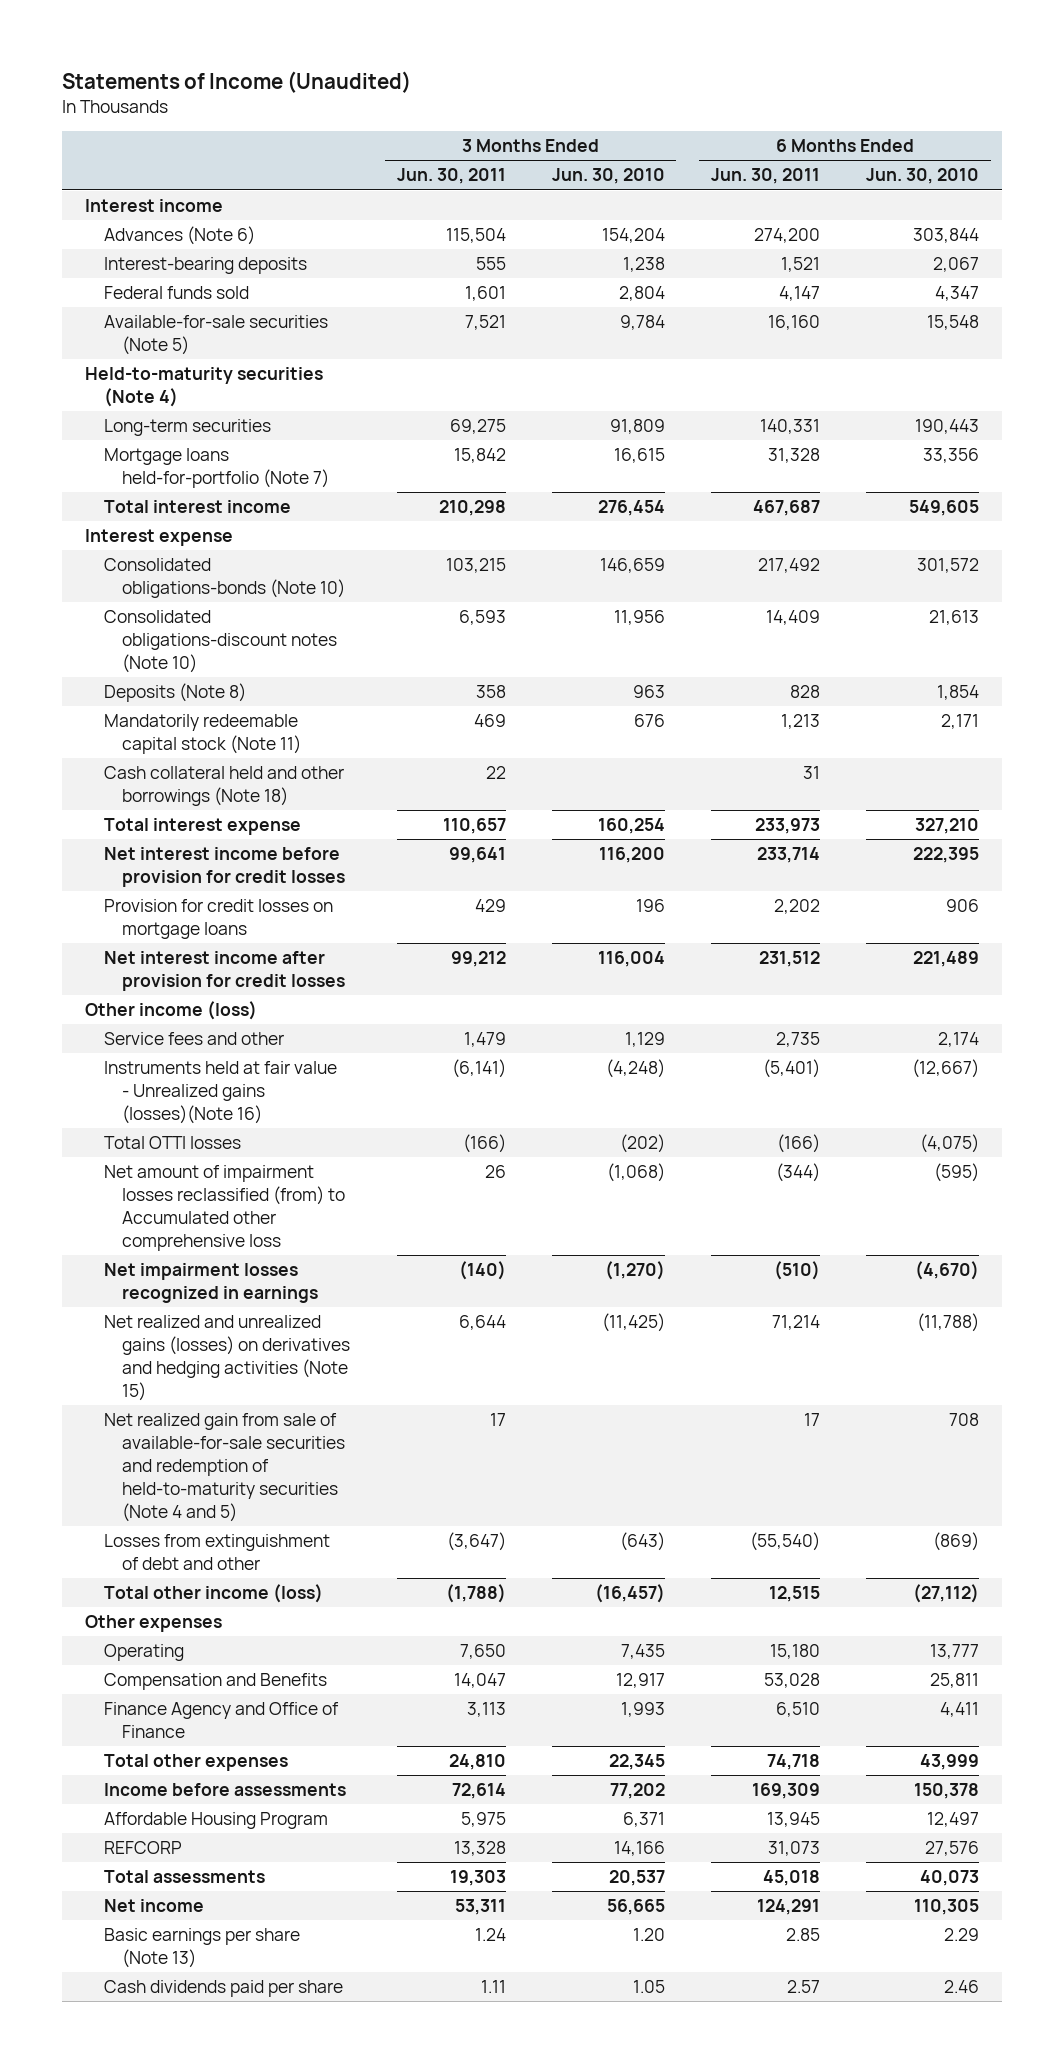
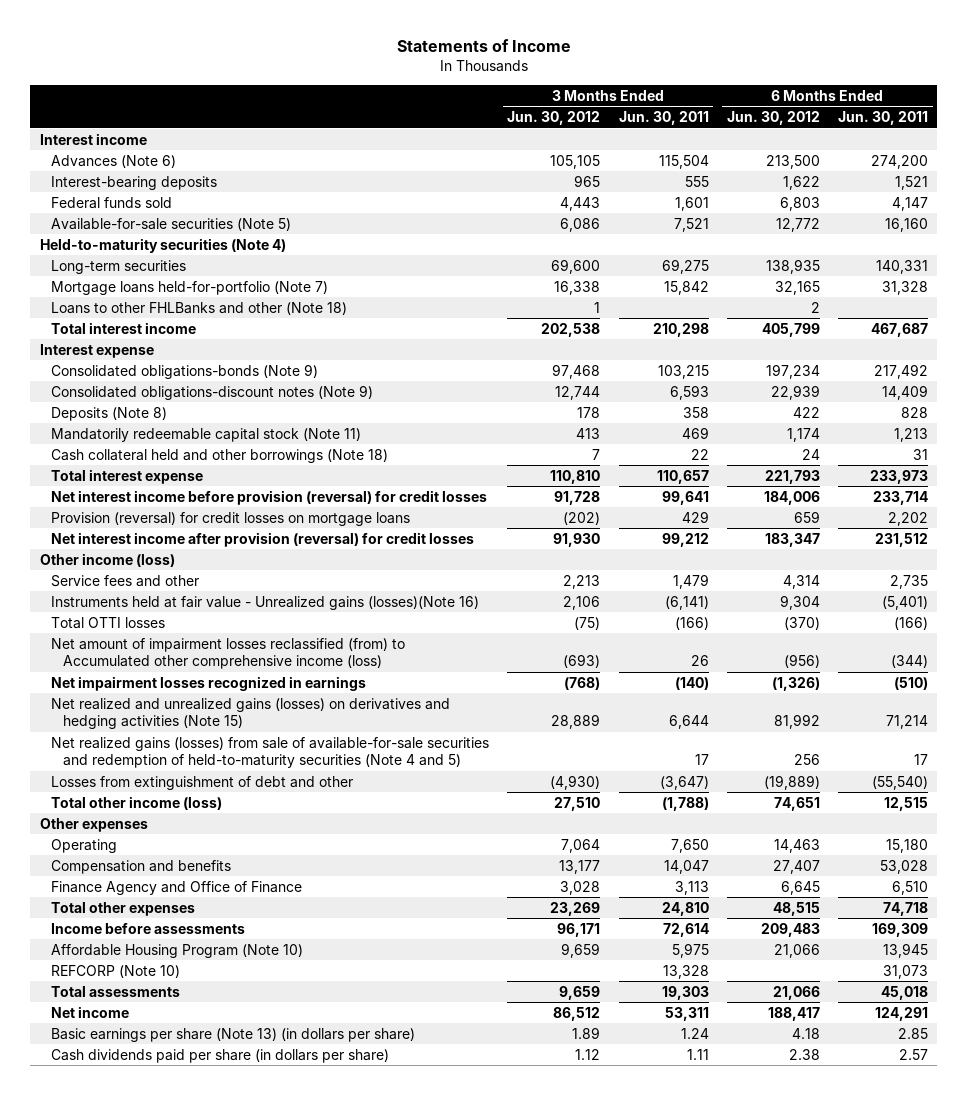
- Statements of Income (Unaudited)
+ Statements of Income
- | 3 Months Ended Jun. 30, 2011 | 3 Months Ended Jun. 30, 2010 | 6 Months Ended Jun. 30, 2011 | 6 Months Ended Jun. 30, 2010
+ | 3 Months Ended Jun. 30, 2012 | 3 Months Ended Jun. 30, 2011 | 6 Months Ended Jun. 30, 2012 | 6 Months Ended Jun. 30, 2011
+ Loans to other FHLBanks and other (Note 18) | 1 | | 2 |
- Consolidated obligations-bonds (Note 10) | 103,215 | 146,659 | 217,492 | 301,572
- Consolidated obligations-discount notes (Note 10) | 6,593 | 11,956 | 14,409 | 21,613
+ Consolidated obligations-bonds (Note 9) | 97,468 | 103,215 | 197,234 | 217,492
+ Consolidated obligations-discount notes (Note 9) | 12,744 | 6,593 | 22,939 | 14,409
- Net interest income before provision for credit losses | 99,641 | 116,200 | 233,714 | 222,395
- Provision for credit losses on mortgage loans | 429 | 196 | 2,202 | 906
- Net interest income after provision for credit losses | 99,212 | 116,004 | 231,512 | 221,489
+ Net interest income before provision (reversal) for credit losses | 91,728 | 99,641 | 184,006 | 233,714
+ Provision (reversal) for credit losses on mortgage loans | (202) | 429 | 659 | 2,202
+ Net interest income after provision (reversal) for credit losses | 91,930 | 99,212 | 183,347 | 231,512
- Net amount of impairment losses reclassified (from) to Accumulated other comprehensive loss | 26 | (1,068) | (344) | (595)
+ Net amount of impairment losses reclassified (from) to Accumulated other comprehensive income (loss) | (693) | 26 | (956) | (344)
- Net realized gain from sale of available-for-sale securities and redemption of held-to-maturity securities (Note 4 and 5) | 17 | | 17 | 708
+ Net realized gains (losses) from sale of available-for-sale securities and redemption of held-to-maturity securities (Note 4 and 5) | | 17 | 256 | 17
- Compensation and Benefits | 14,047 | 12,917 | 53,028 | 25,811
+ Compensation and benefits | 13,177 | 14,047 | 27,407 | 53,028
- Affordable Housing Program | 5,975 | 6,371 | 13,945 | 12,497
- REFCORP | 13,328 | 14,166 | 31,073 | 27,576
+ Affordable Housing Program (Note 10) | 9,659 | 5,975 | 21,066 | 13,945
+ REFCORP (Note 10) | | 13,328 | | 31,073
- Basic earnings per share (Note 13) | 1.24 | 1.20 | 2.85 | 2.29
- Cash dividends paid per share | 1.11 | 1.05 | 2.57 | 2.46
+ Basic earnings per share (Note 13) (in dollars per share) | 1.89 | 1.24 | 4.18 | 2.85
+ Cash dividends paid per share (in dollars per share) | 1.12 | 1.11 | 2.38 | 2.57

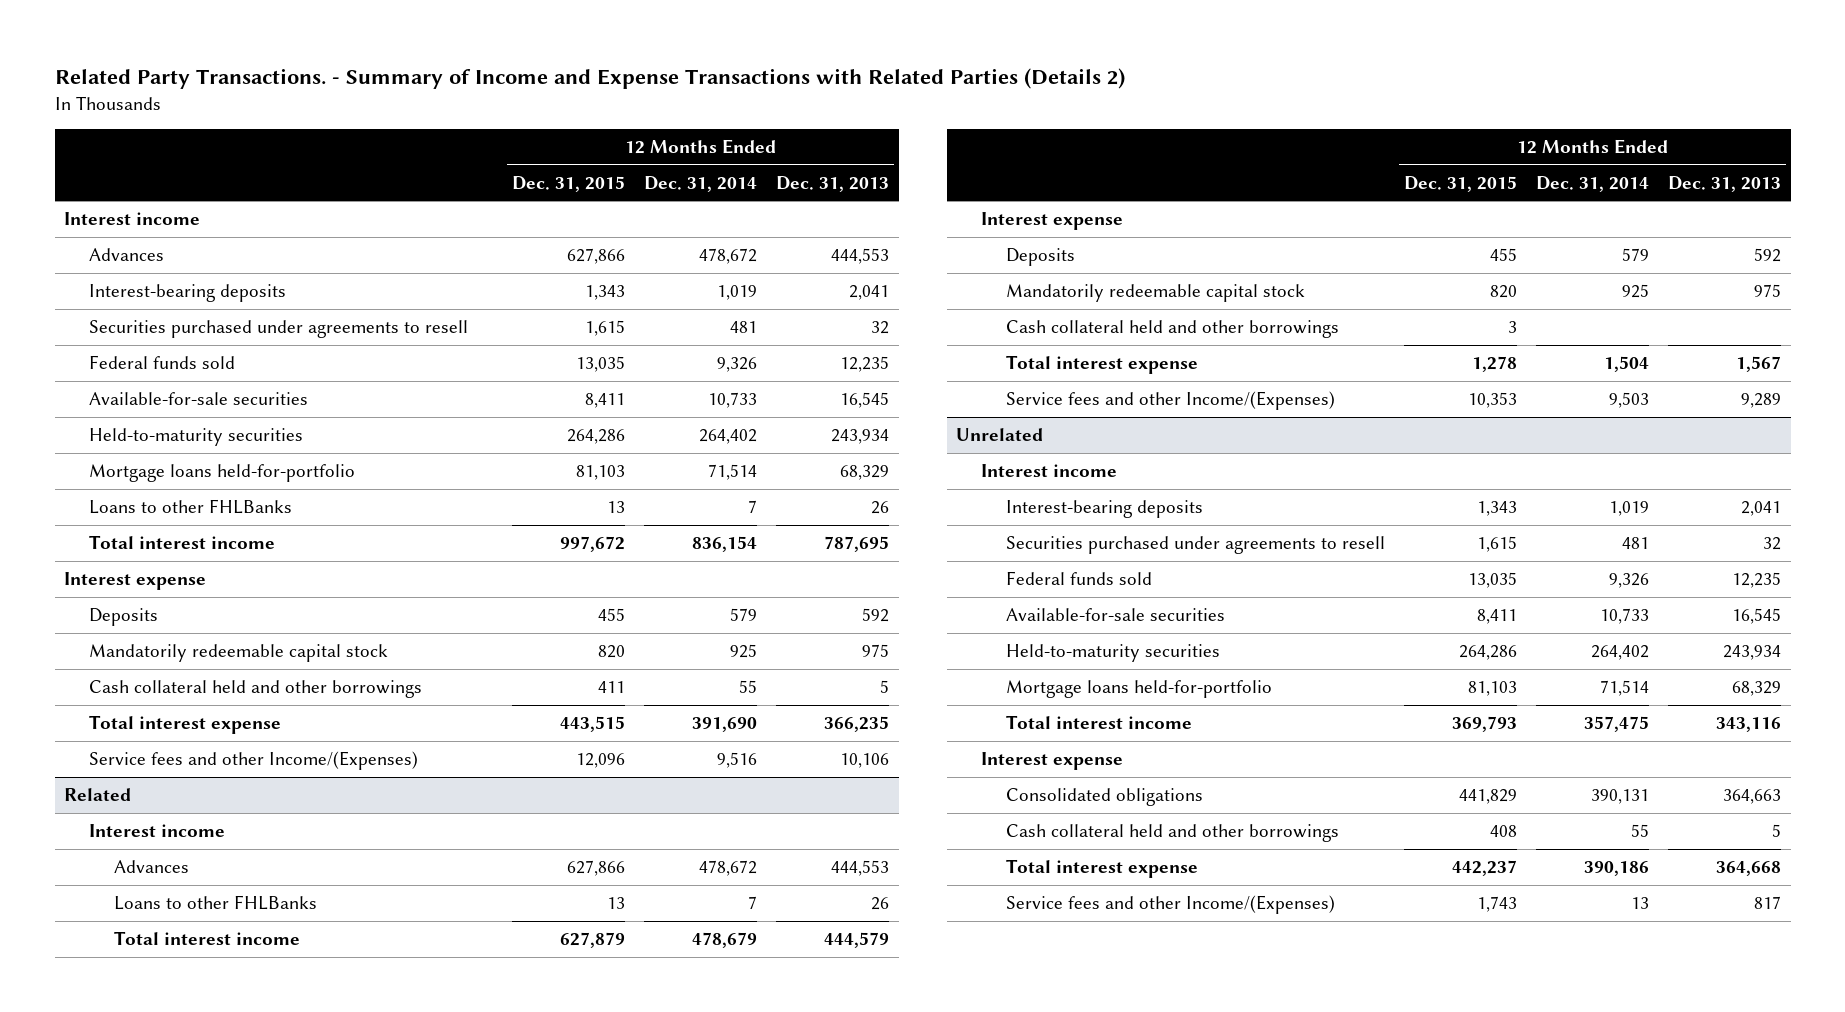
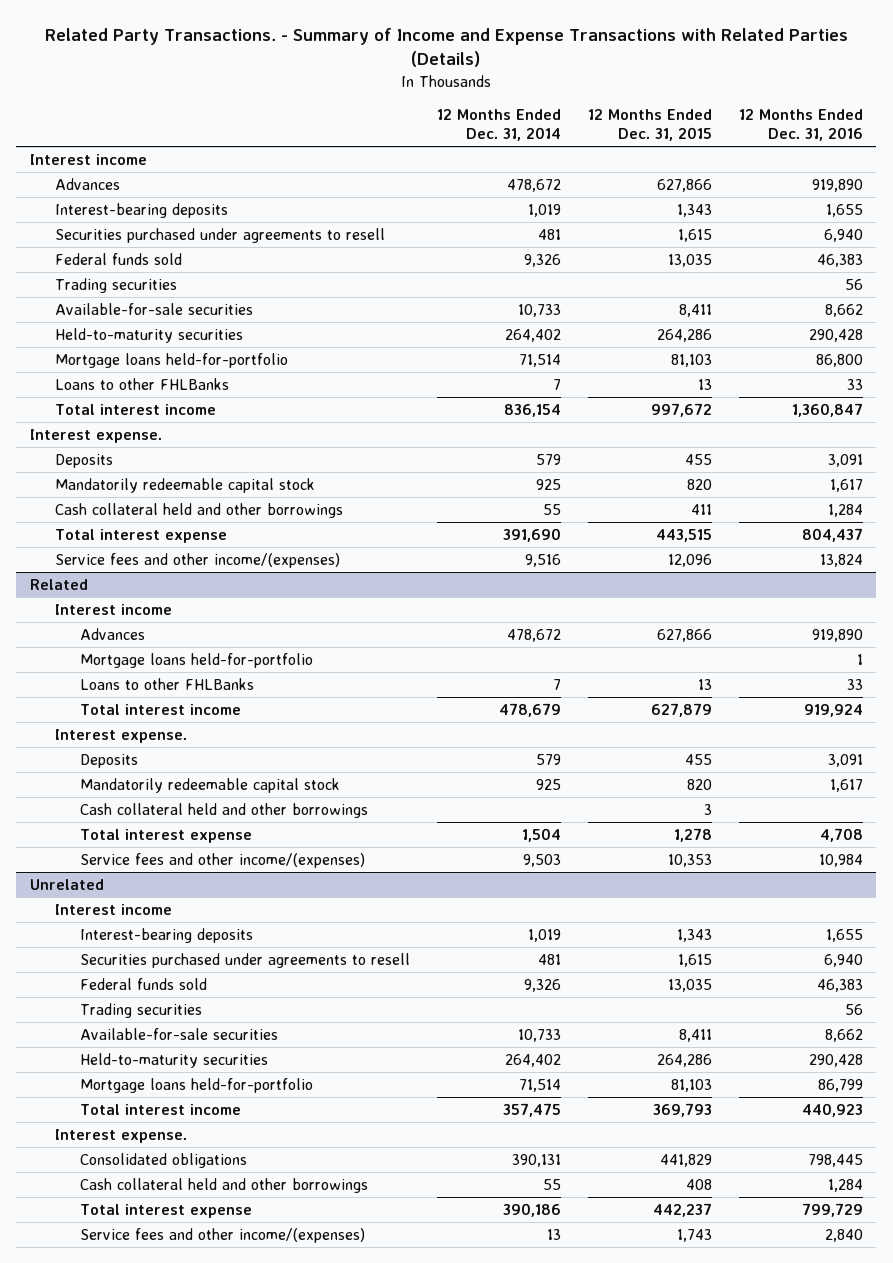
- Related Party Transactions. - Summary of Income and Expense Transactions with Related Parties (Details 2)
+ Related Party Transactions. - Summary of Income and Expense Transactions with Related Parties (Details)
- | 12 Months Ended Dec. 31, 2015 | 12 Months Ended Dec. 31, 2014 | 12 Months Ended Dec. 31, 2013
+ | 12 Months Ended Dec. 31, 2014 | 12 Months Ended Dec. 31, 2015 | 12 Months Ended Dec. 31, 2016
+ Trading securities | | | 56
- Interest expense
+ Interest expense.
- Service fees and other Income/(Expenses) | 12,096 | 9,516 | 10,106
+ Service fees and other income/(expenses) | 9,516 | 12,096 | 13,824
@ Related
+ Mortgage loans held-for-portfolio | | | 1
- Interest expense
+ Interest expense.
- Service fees and other Income/(Expenses) | 10,353 | 9,503 | 9,289
+ Service fees and other income/(expenses) | 9,503 | 10,353 | 10,984
@ Unrelated
+ Trading securities | | | 56
- Interest expense
+ Interest expense.
- Service fees and other Income/(Expenses) | 1,743 | 13 | 817
+ Service fees and other income/(expenses) | 13 | 1,743 | 2,840

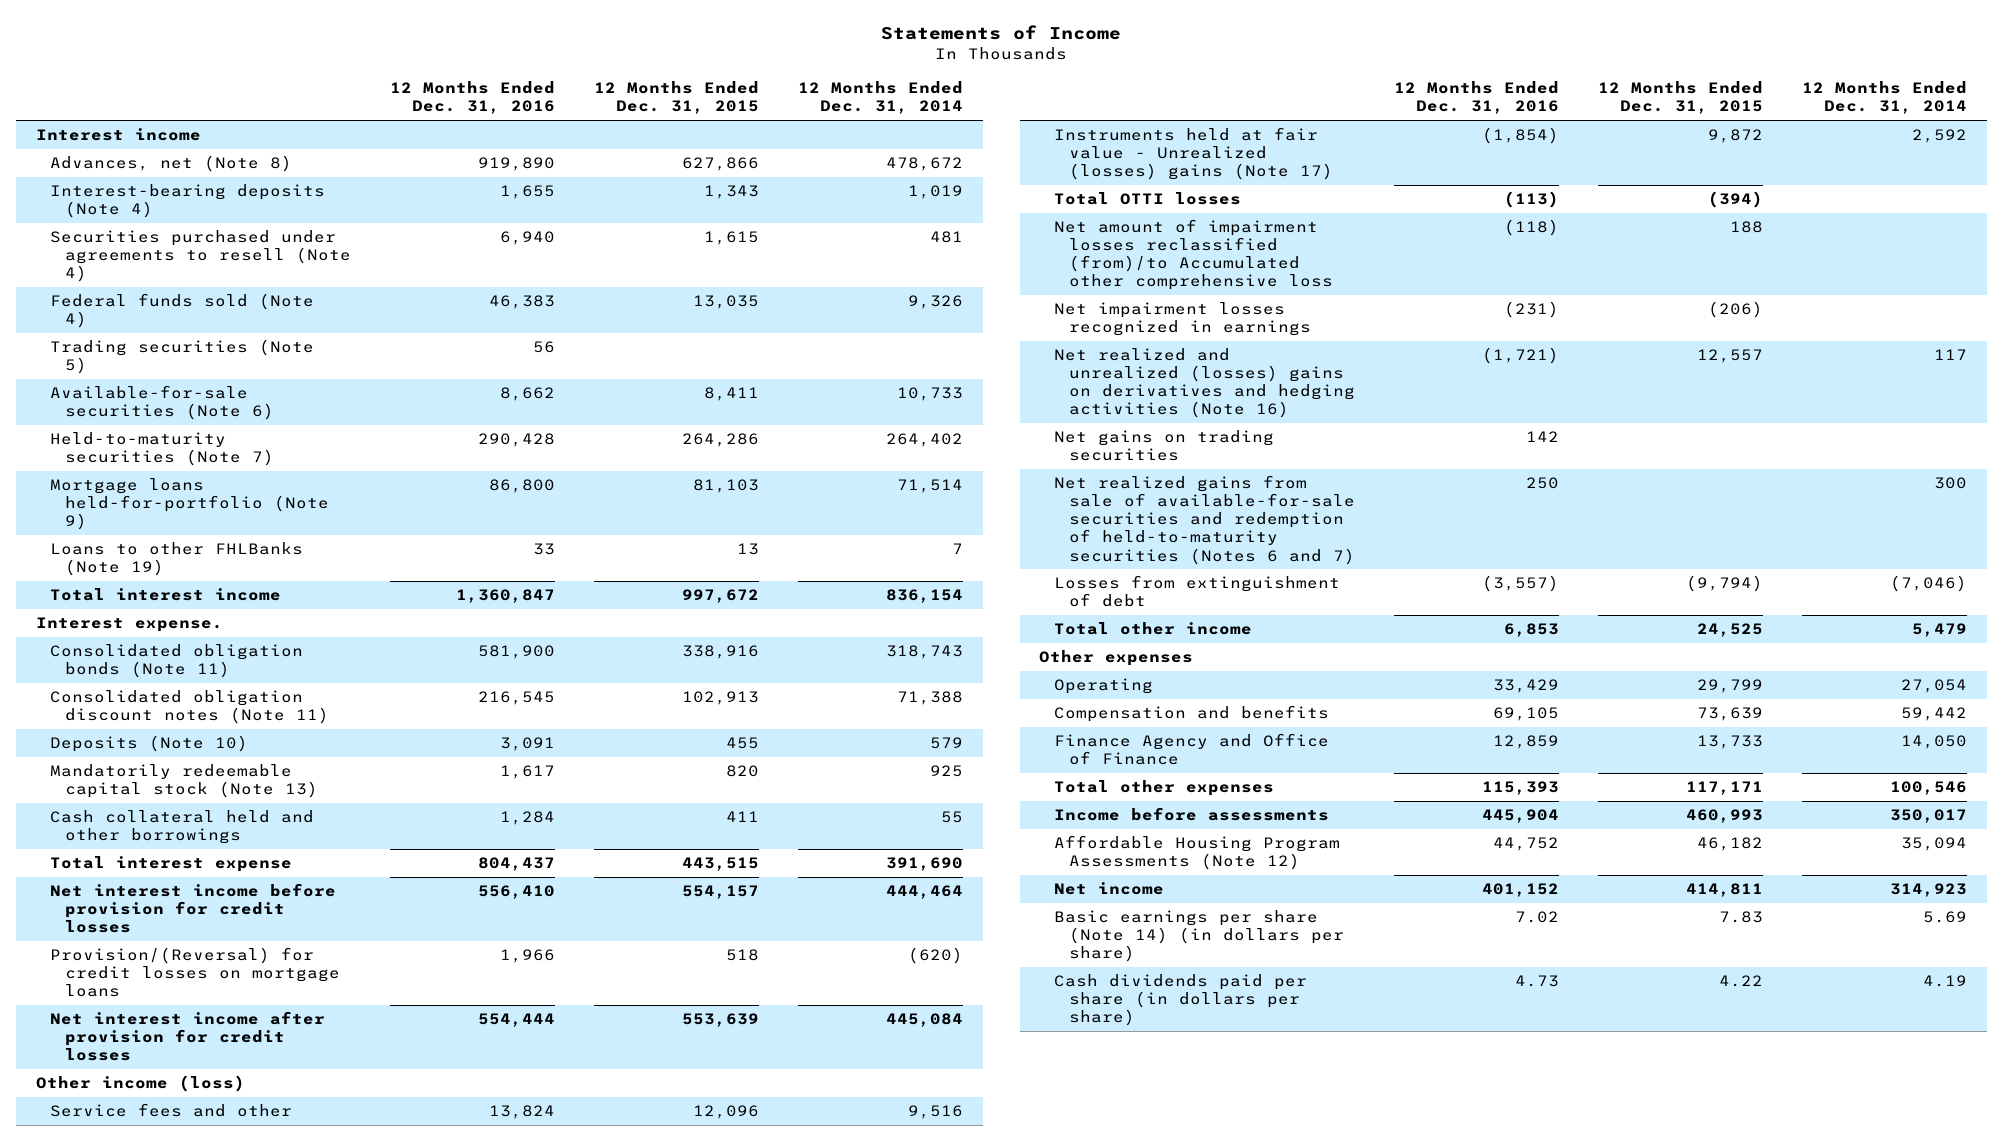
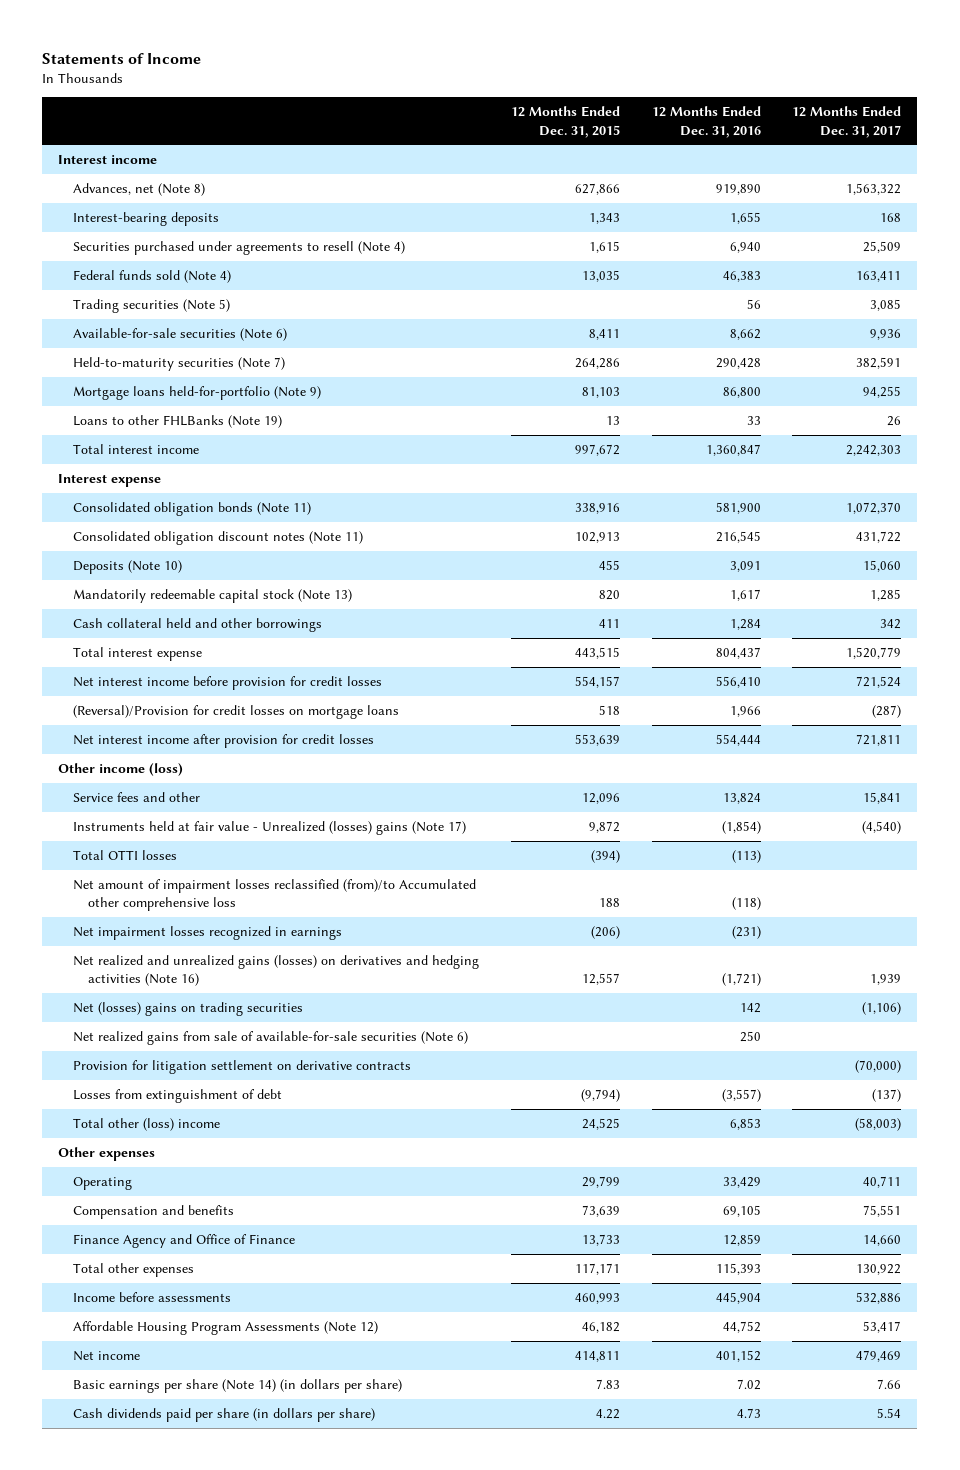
- | 12 Months Ended Dec. 31, 2016 | 12 Months Ended Dec. 31, 2015 | 12 Months Ended Dec. 31, 2014
+ | 12 Months Ended Dec. 31, 2015 | 12 Months Ended Dec. 31, 2016 | 12 Months Ended Dec. 31, 2017
- Interest-bearing deposits (Note 4) | 1,655 | 1,343 | 1,019
+ Interest-bearing deposits | 1,343 | 1,655 | 168
- Interest expense.
+ Interest expense
- Provision/(Reversal) for credit losses on mortgage loans | 1,966 | 518 | (620)
+ (Reversal)/Provision for credit losses on mortgage loans | 518 | 1,966 | (287)
- Net realized and unrealized (losses) gains on derivatives and hedging activities (Note 16) | (1,721) | 12,557 | 117
- Net gains on trading securities | 142 | |
- Net realized gains from sale of available-for-sale securities and redemption of held-to-maturity securities (Notes 6 and 7) | 250 | | 300
+ Net realized and unrealized gains (losses) on derivatives and hedging activities (Note 16) | 12,557 | (1,721) | 1,939
+ Net (losses) gains on trading securities | | 142 | (1,106)
+ Net realized gains from sale of available-for-sale securities (Note 6) | | 250 |
+ Provision for litigation settlement on derivative contracts | | | (70,000)
- Total other income | 6,853 | 24,525 | 5,479
+ Total other (loss) income | 24,525 | 6,853 | (58,003)

